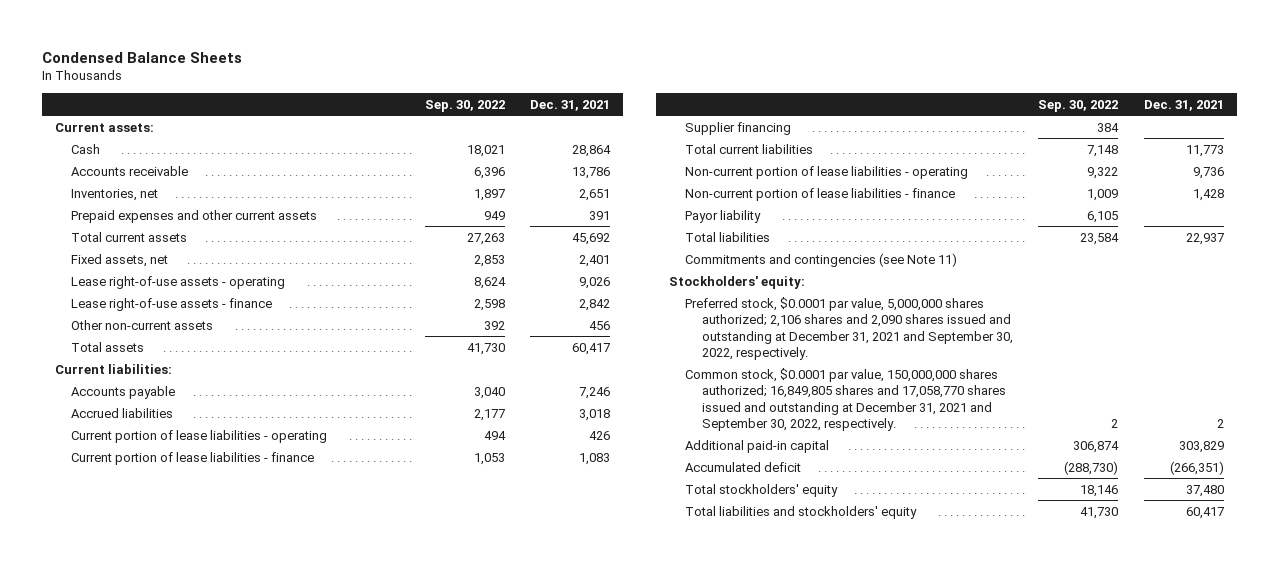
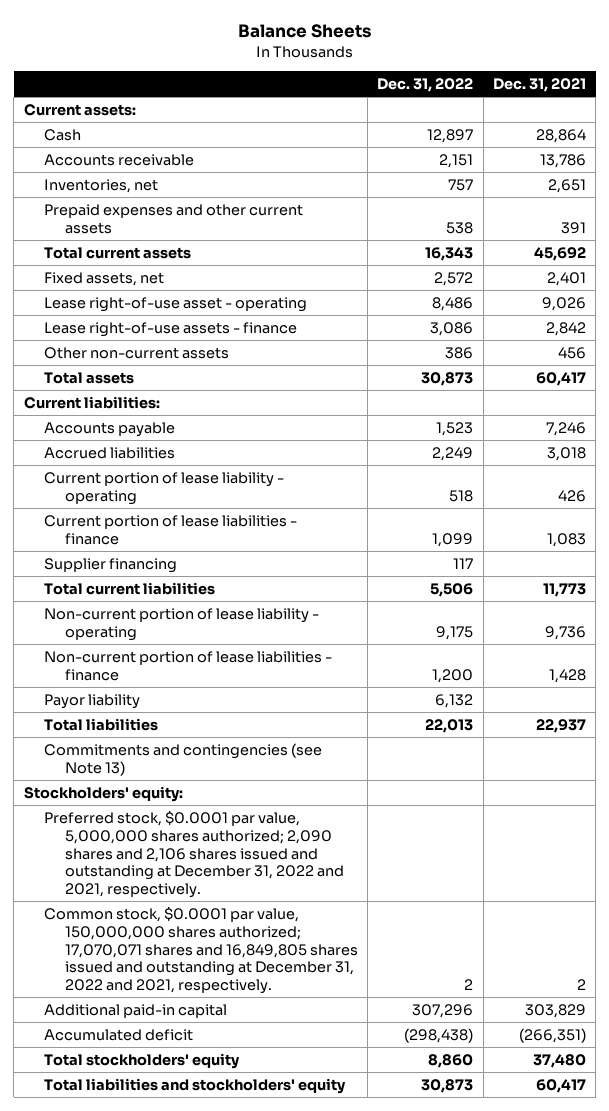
- Condensed Balance Sheets
+ Balance Sheets
- | Sep. 30, 2022 | Dec. 31, 2021
+ | Dec. 31, 2022 | Dec. 31, 2021
- Lease right-of-use assets - operating | 8,624 | 9,026
+ Lease right-of-use asset - operating | 8,486 | 9,026
- Current portion of lease liabilities - operating | 494 | 426
+ Current portion of lease liability - operating | 518 | 426
- Non-current portion of lease liabilities - operating | 9,322 | 9,736
+ Non-current portion of lease liability - operating | 9,175 | 9,736
- Commitments and contingencies (see Note 11)
+ Commitments and contingencies (see Note 13)
- Preferred stock, $0.0001 par value, 5,000,000 shares authorized; 2,106 shares and 2,090 shares issued and outstanding at December 31, 2021 and September 30, 2022, respectively.
- Common stock, $0.0001 par value, 150,000,000 shares authorized; 16,849,805 shares and 17,058,770 shares issued and outstanding at December 31, 2021 and September 30, 2022, respectively. | 2 | 2
+ Preferred stock, $0.0001 par value, 5,000,000 shares authorized; 2,090 shares and 2,106 shares issued and outstanding at December 31, 2022 and 2021, respectively.
+ Common stock, $0.0001 par value, 150,000,000 shares authorized; 17,070,071 shares and 16,849,805 shares issued and outstanding at December 31, 2022 and 2021, respectively. | 2 | 2

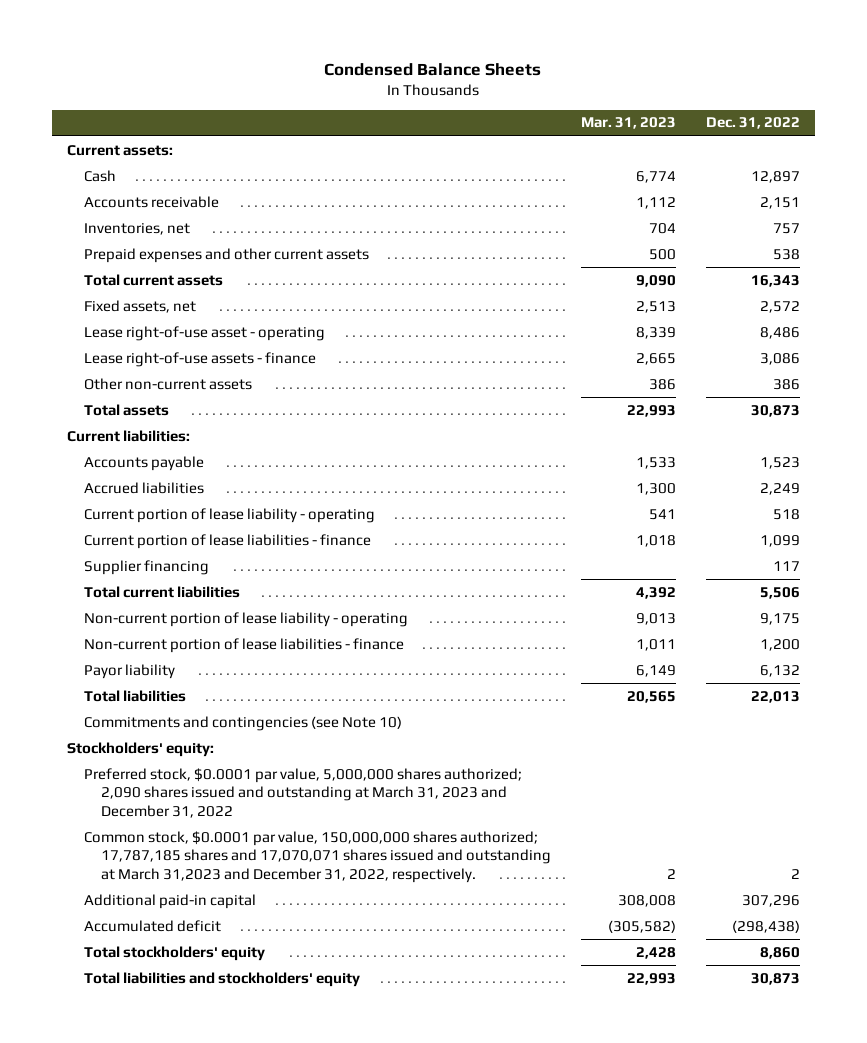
- Balance Sheets
+ Condensed Balance Sheets
- | Dec. 31, 2022 | Dec. 31, 2021
+ | Mar. 31, 2023 | Dec. 31, 2022
- Commitments and contingencies (see Note 13)
+ Commitments and contingencies (see Note 10)
- Preferred stock, $0.0001 par value, 5,000,000 shares authorized; 2,090 shares and 2,106 shares issued and outstanding at December 31, 2022 and 2021, respectively.
- Common stock, $0.0001 par value, 150,000,000 shares authorized; 17,070,071 shares and 16,849,805 shares issued and outstanding at December 31, 2022 and 2021, respectively. | 2 | 2
+ Preferred stock, $0.0001 par value, 5,000,000 shares authorized; 2,090 shares issued and outstanding at March 31, 2023 and December 31, 2022
+ Common stock, $0.0001 par value, 150,000,000 shares authorized; 17,787,185 shares and 17,070,071 shares issued and outstanding at March 31,2023 and December 31, 2022, respectively. | 2 | 2

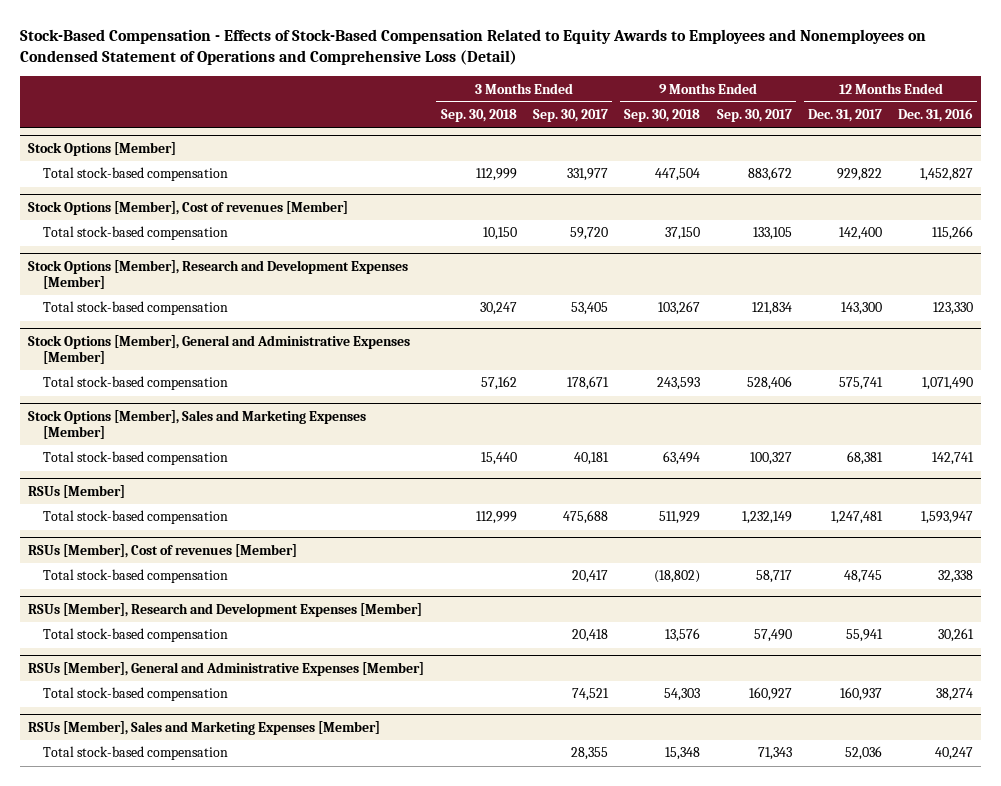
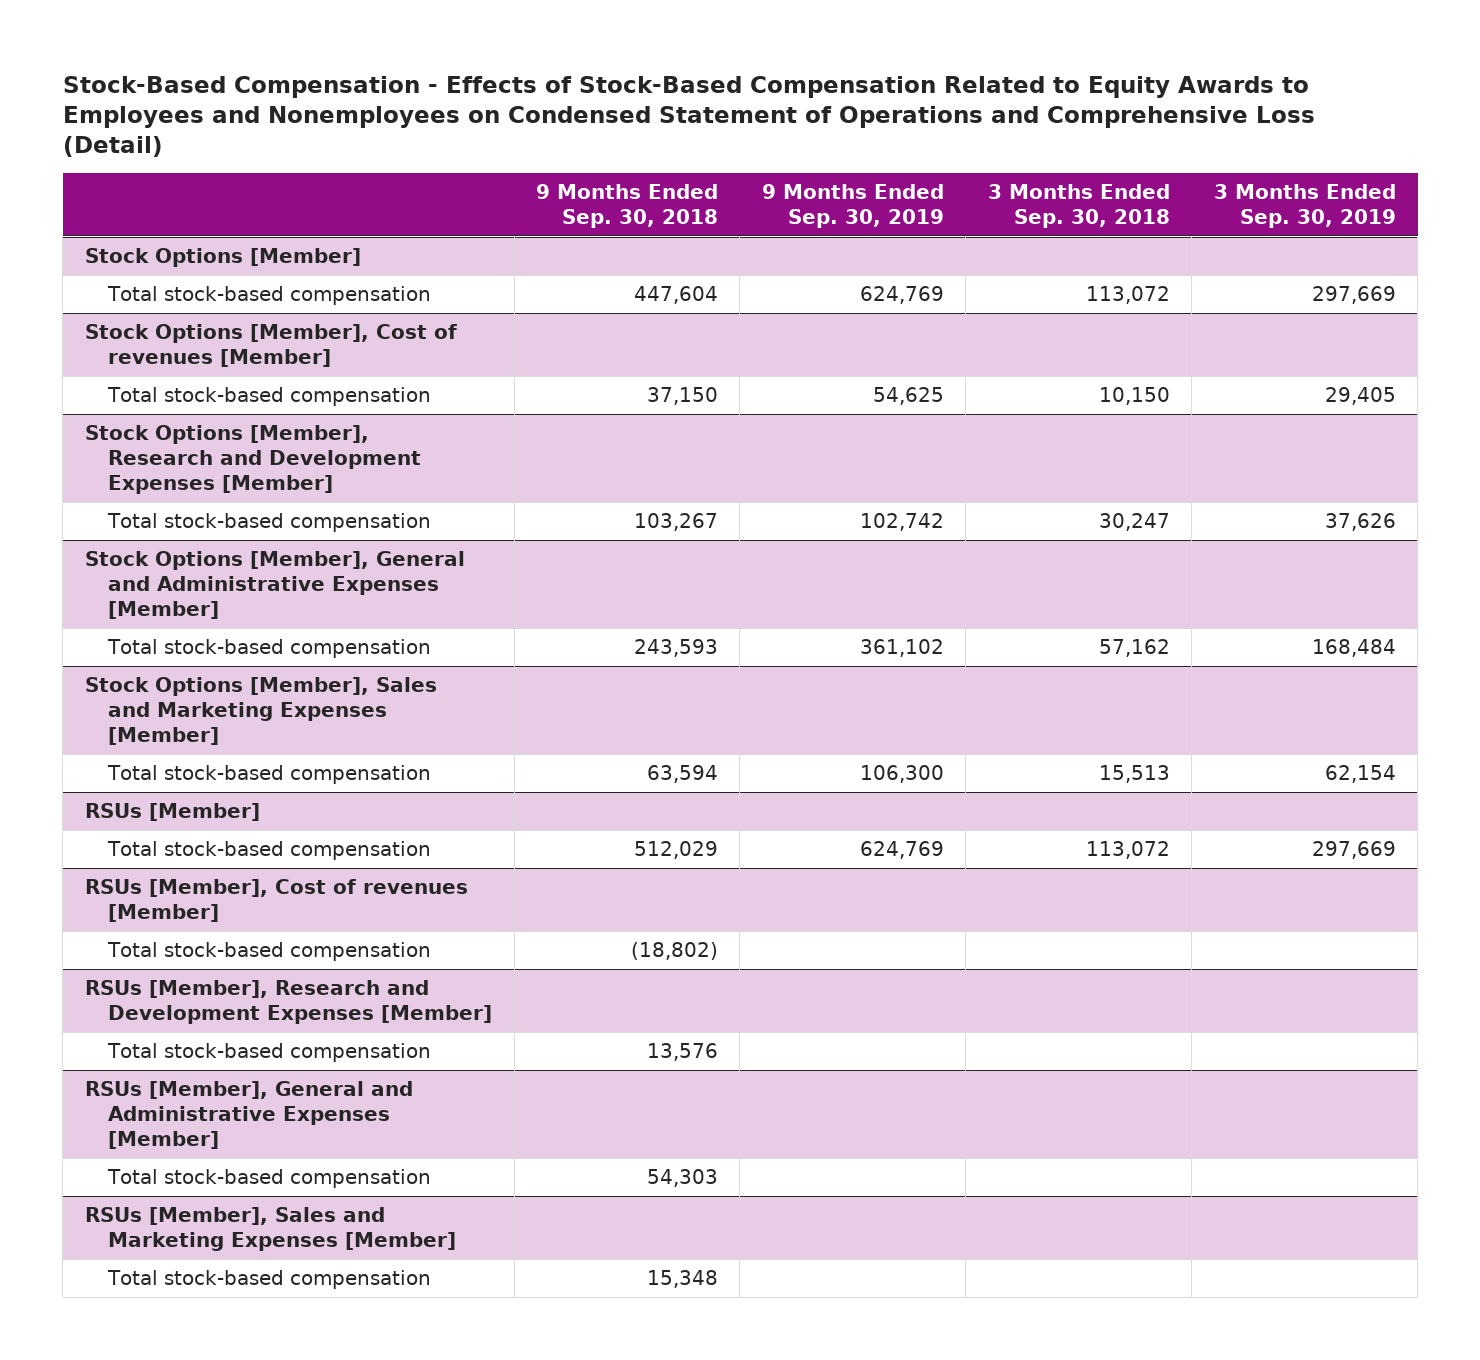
- | 3 Months Ended Sep. 30, 2018 | 3 Months Ended Sep. 30, 2017 | 9 Months Ended Sep. 30, 2018 | 9 Months Ended Sep. 30, 2017 | 12 Months Ended Dec. 31, 2017 | 12 Months Ended Dec. 31, 2016
+ | 9 Months Ended Sep. 30, 2018 | 9 Months Ended Sep. 30, 2019 | 3 Months Ended Sep. 30, 2018 | 3 Months Ended Sep. 30, 2019
@ Stock Options [Member]
- Total stock-based compensation | 112,999 | 331,977 | 447,504 | 883,672 | 929,822 | 1,452,827
+ Total stock-based compensation | 447,604 | 624,769 | 113,072 | 297,669
@ Stock Options [Member], Sales and Marketing Expenses [Member]
- Total stock-based compensation | 15,440 | 40,181 | 63,494 | 100,327 | 68,381 | 142,741
+ Total stock-based compensation | 63,594 | 106,300 | 15,513 | 62,154
@ RSUs [Member]
- Total stock-based compensation | 112,999 | 475,688 | 511,929 | 1,232,149 | 1,247,481 | 1,593,947
+ Total stock-based compensation | 512,029 | 624,769 | 113,072 | 297,669

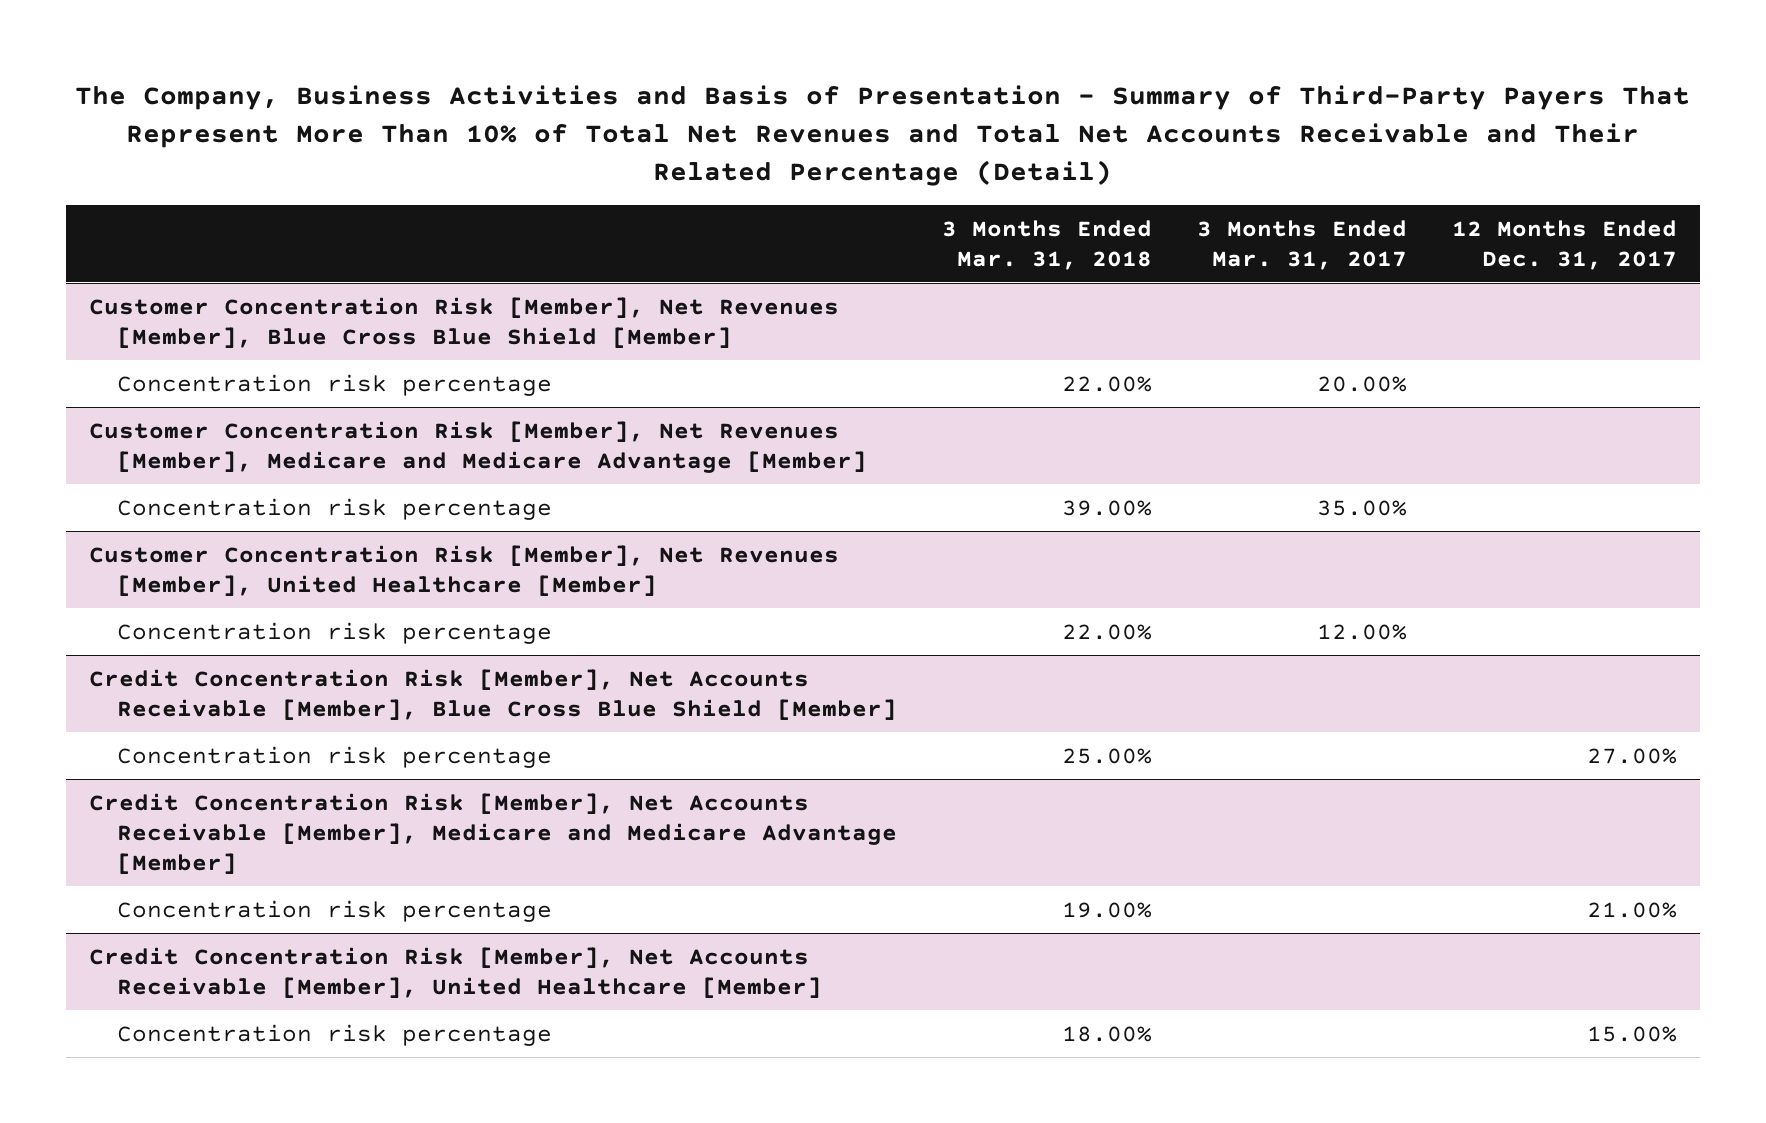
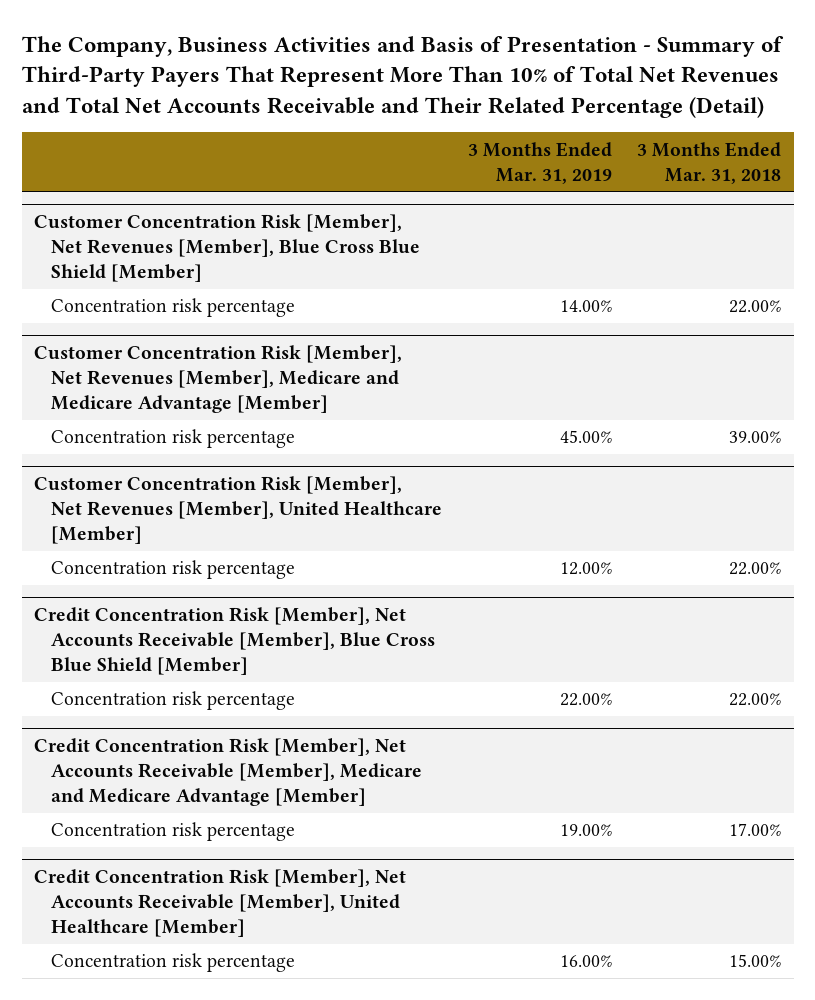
- | 3 Months Ended Mar. 31, 2018 | 3 Months Ended Mar. 31, 2017 | 12 Months Ended Dec. 31, 2017
+ | 3 Months Ended Mar. 31, 2019 | 3 Months Ended Mar. 31, 2018
@ Credit Concentration Risk [Member], Net Accounts Receivable [Member], Blue Cross Blue Shield [Member]
- Concentration risk percentage | 25.00% | | 27.00%
+ Concentration risk percentage | 22.00% | 22.00%
@ Credit Concentration Risk [Member], Net Accounts Receivable [Member], Medicare and Medicare Advantage [Member]
- Concentration risk percentage | 19.00% | | 21.00%
+ Concentration risk percentage | 19.00% | 17.00%
@ Credit Concentration Risk [Member], Net Accounts Receivable [Member], United Healthcare [Member]
- Concentration risk percentage | 18.00% | | 15.00%
+ Concentration risk percentage | 16.00% | 15.00%

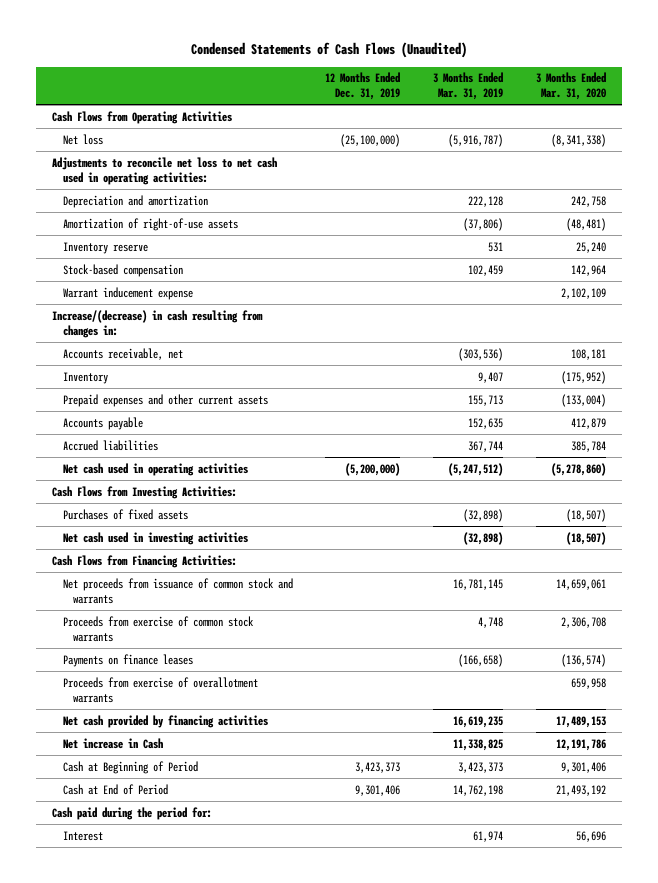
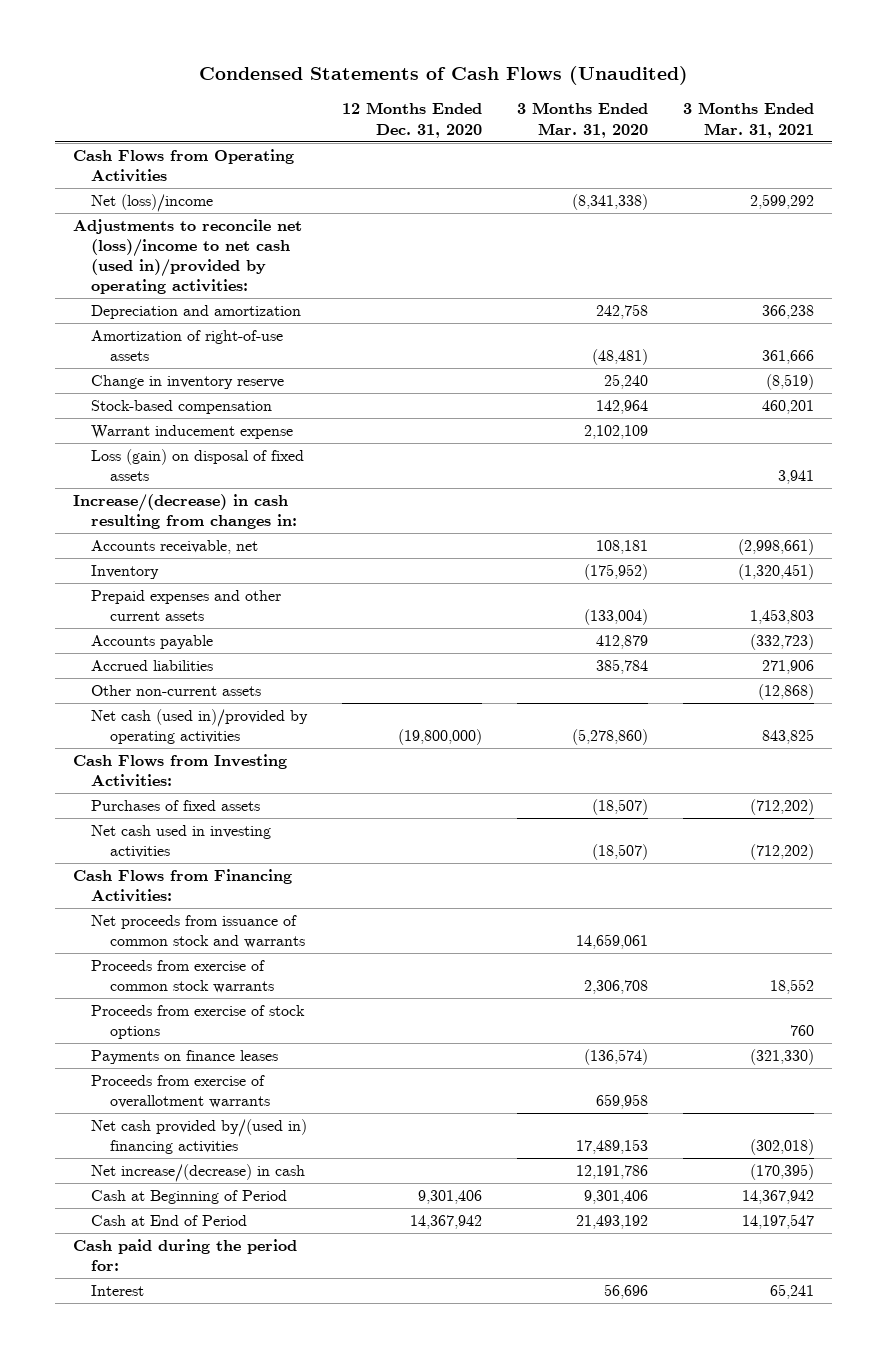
- | 12 Months Ended Dec. 31, 2019 | 3 Months Ended Mar. 31, 2019 | 3 Months Ended Mar. 31, 2020
+ | 12 Months Ended Dec. 31, 2020 | 3 Months Ended Mar. 31, 2020 | 3 Months Ended Mar. 31, 2021
- Net loss | (25,100,000) | (5,916,787) | (8,341,338)
- Adjustments to reconcile net loss to net cash used in operating activities:
+ Net (loss)/income | | (8,341,338) | 2,599,292
+ Adjustments to reconcile net (loss)/income to net cash (used in)/provided by operating activities:
- Inventory reserve | | 531 | 25,240
+ Change in inventory reserve | | 25,240 | (8,519)
+ Loss (gain) on disposal of fixed assets | | | 3,941
- Net cash used in operating activities | (5,200,000) | (5,247,512) | (5,278,860)
+ Other non-current assets | | | (12,868)
+ Net cash (used in)/provided by operating activities | (19,800,000) | (5,278,860) | 843,825
+ Proceeds from exercise of stock options | | | 760
- Net cash provided by financing activities | | 16,619,235 | 17,489,153
- Net increase in Cash | | 11,338,825 | 12,191,786
+ Net cash provided by/(used in) financing activities | | 17,489,153 | (302,018)
+ Net increase/(decrease) in cash | | 12,191,786 | (170,395)

